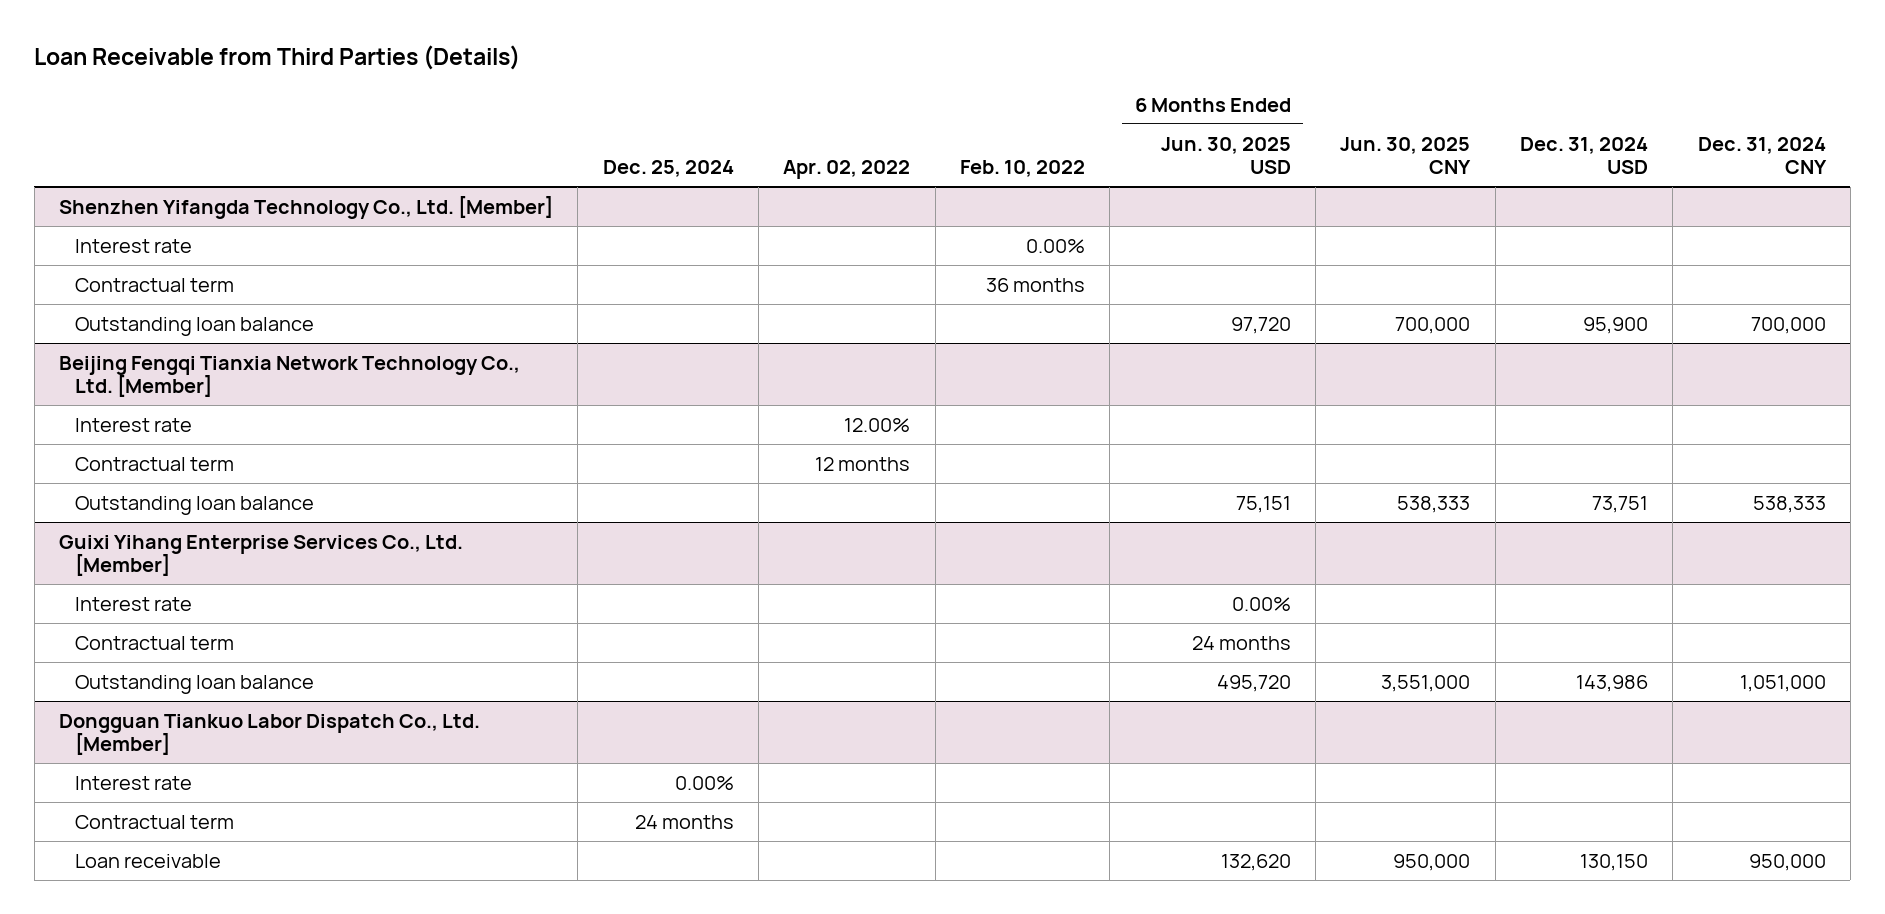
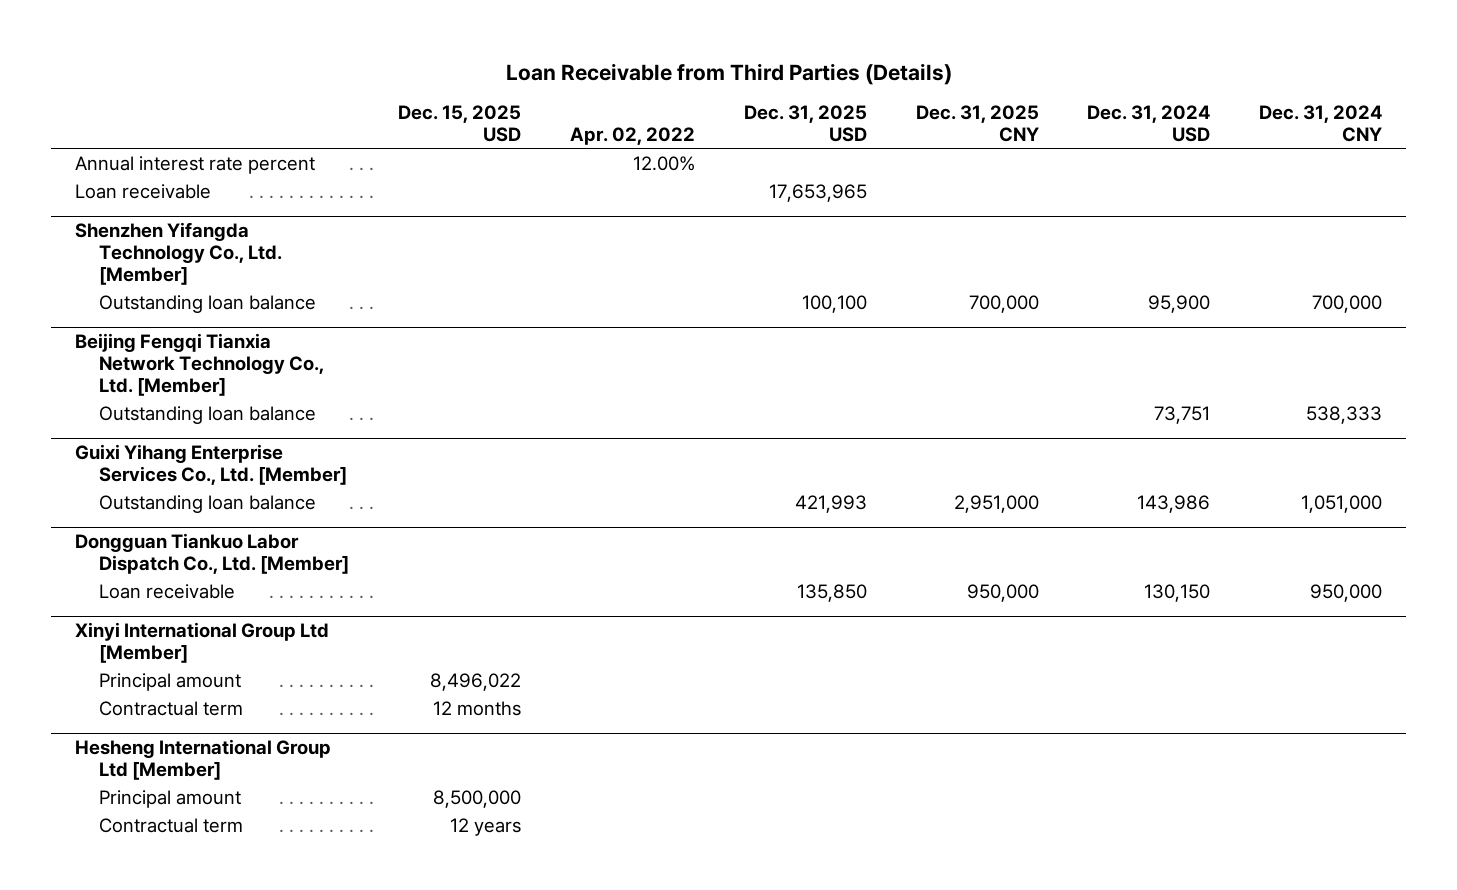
- | Dec. 25, 2024 | Apr. 02, 2022 | Feb. 10, 2022 | 6 Months Ended Jun. 30, 2025 USD | Jun. 30, 2025 CNY | Dec. 31, 2024 USD | Dec. 31, 2024 CNY
+ | Dec. 15, 2025 USD | Apr. 02, 2022 | Dec. 31, 2025 USD | Dec. 31, 2025 CNY | Dec. 31, 2024 USD | Dec. 31, 2024 CNY
+ Annual interest rate percent | | 12.00% | | | |
+ Loan receivable | | | 17,653,965 | | |
@ Shenzhen Yifangda Technology Co., Ltd. [Member]
- Interest rate | | | 0.00% | | | |
- Contractual term | | | 36 months | | | |
@ Beijing Fengqi Tianxia Network Technology Co., Ltd. [Member]
- Interest rate | | 12.00% | | | | |
- Contractual term | | 12 months | | | | |
@ Guixi Yihang Enterprise Services Co., Ltd. [Member]
- Interest rate | | | | 0.00% | | |
- Contractual term | | | | 24 months | | |
@ Dongguan Tiankuo Labor Dispatch Co., Ltd. [Member]
- Interest rate | 0.00% | | | | | |
- Contractual term | 24 months | | | | | |
+ Xinyi International Group Ltd [Member]
+ Principal amount | 8,496,022 | | | | |
+ Contractual term | 12 months | | | | |
+ Hesheng International Group Ltd [Member]
+ Principal amount | 8,500,000 | | | | |
+ Contractual term | 12 years | | | | |

